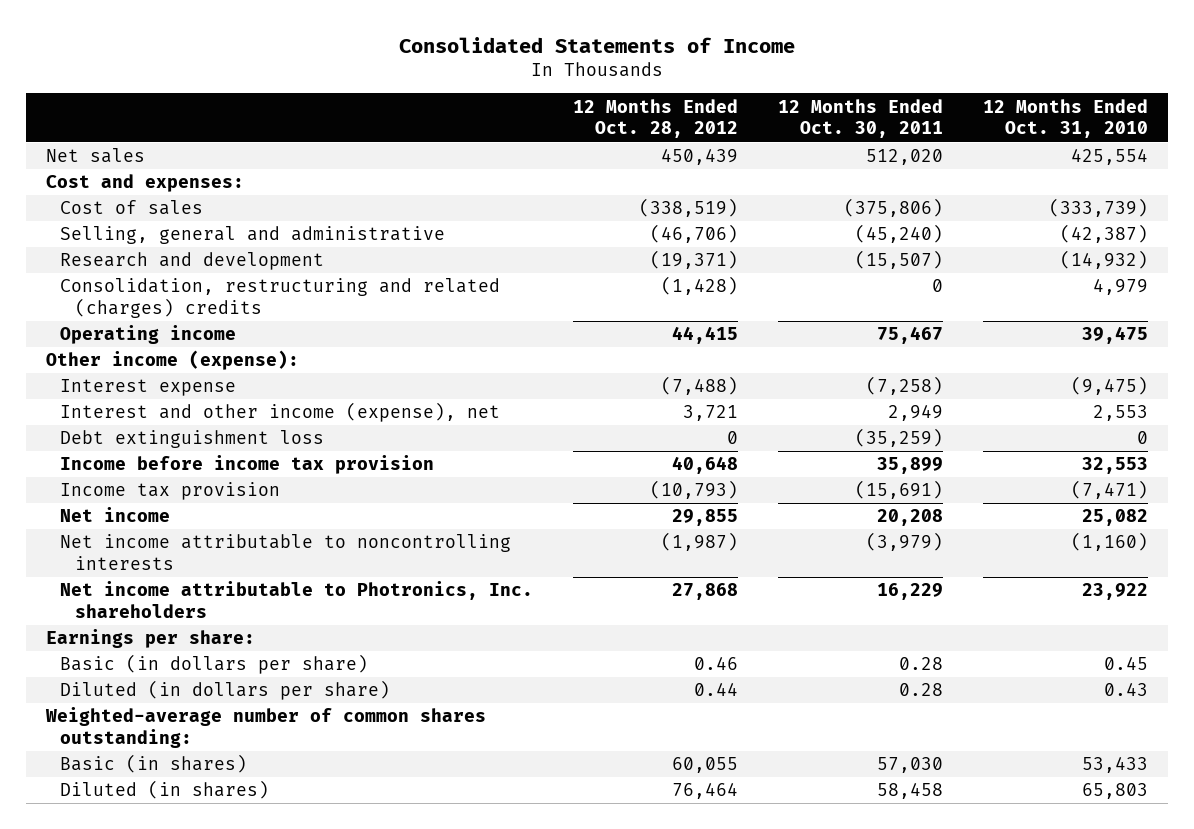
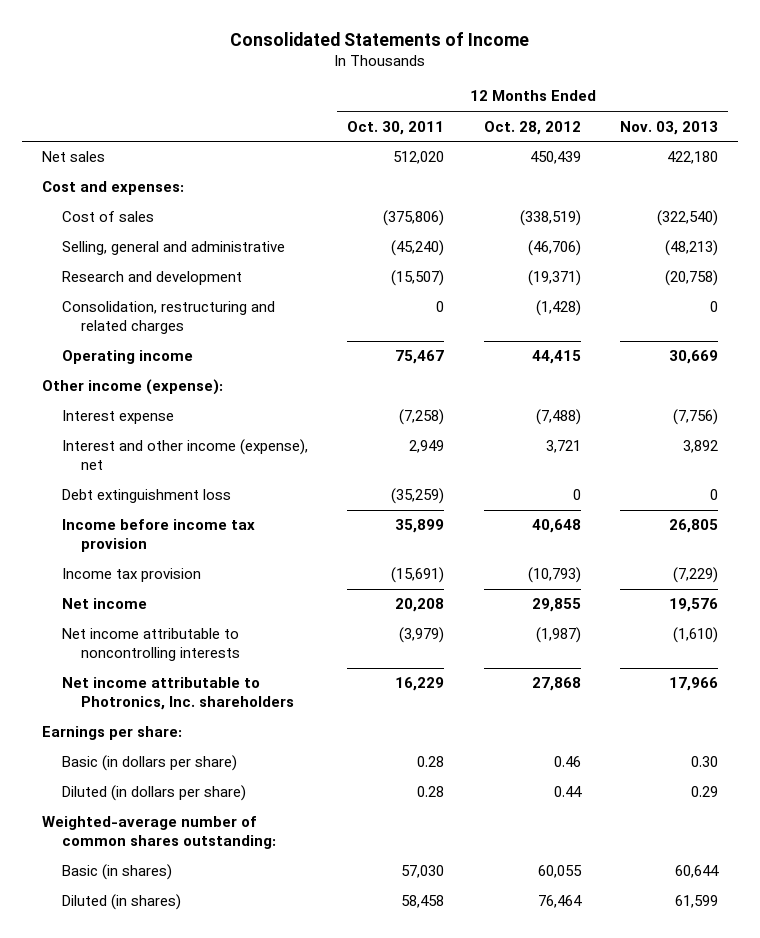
- | 12 Months Ended Oct. 28, 2012 | 12 Months Ended Oct. 30, 2011 | 12 Months Ended Oct. 31, 2010
+ | 12 Months Ended Oct. 30, 2011 | 12 Months Ended Oct. 28, 2012 | 12 Months Ended Nov. 03, 2013
- Consolidation, restructuring and related (charges) credits | (1,428) | 0 | 4,979
+ Consolidation, restructuring and related charges | 0 | (1,428) | 0

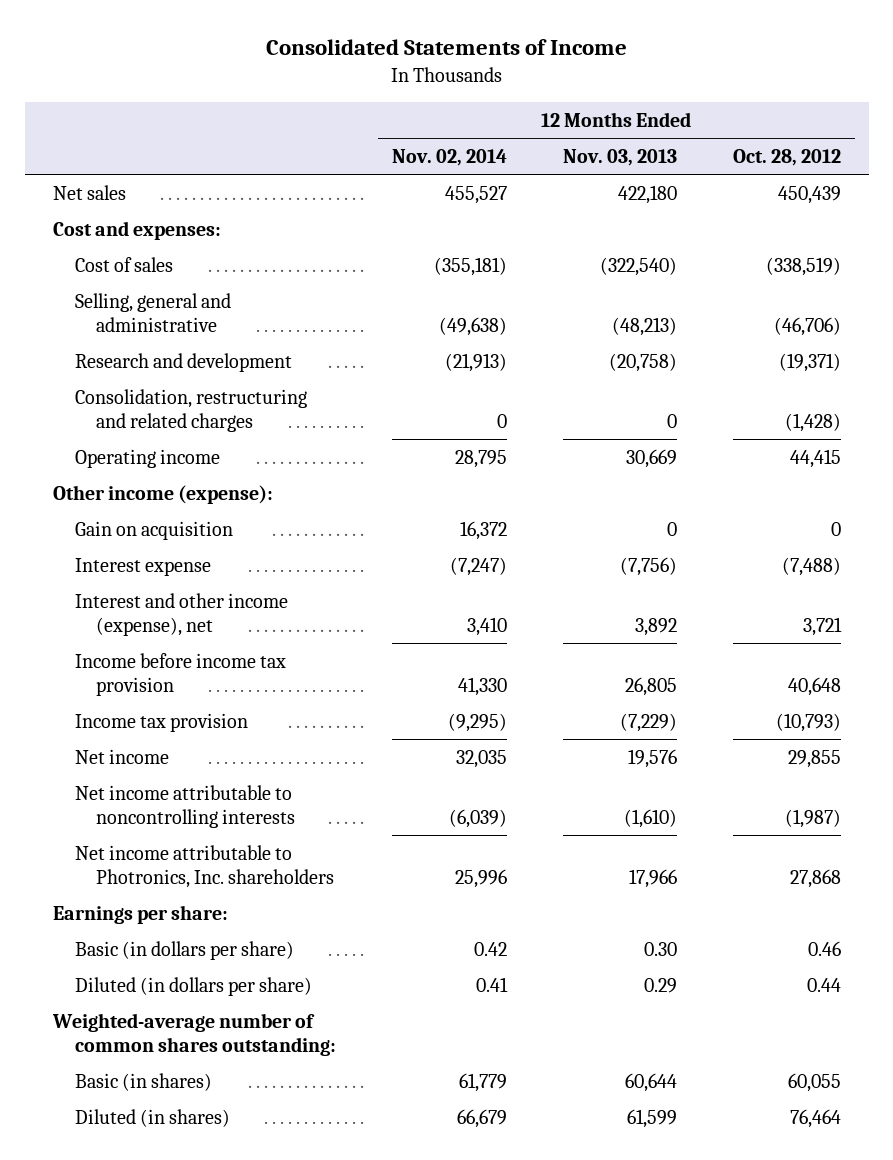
- | 12 Months Ended Oct. 30, 2011 | 12 Months Ended Oct. 28, 2012 | 12 Months Ended Nov. 03, 2013
+ | 12 Months Ended Nov. 02, 2014 | 12 Months Ended Nov. 03, 2013 | 12 Months Ended Oct. 28, 2012
+ Gain on acquisition | 16,372 | 0 | 0
- Debt extinguishment loss | (35,259) | 0 | 0

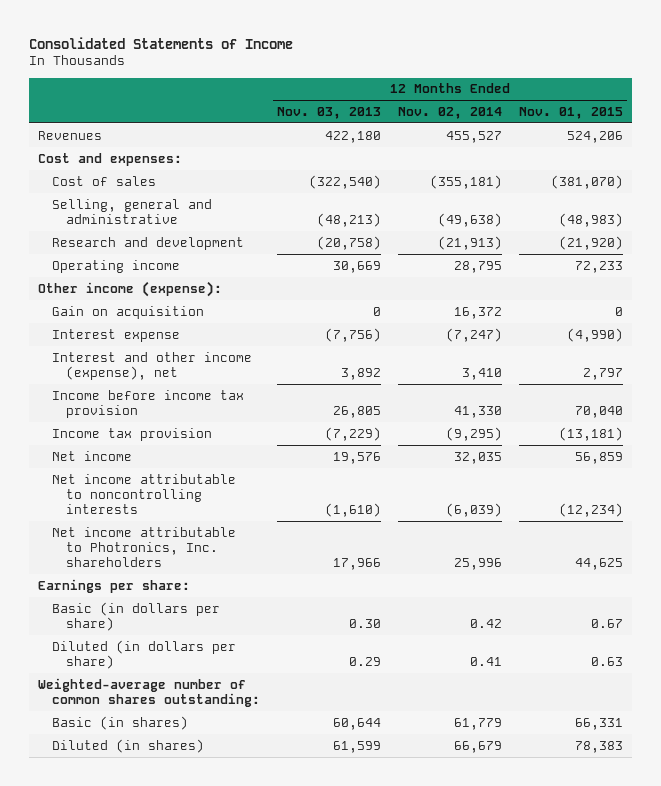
- | 12 Months Ended Nov. 02, 2014 | 12 Months Ended Nov. 03, 2013 | 12 Months Ended Oct. 28, 2012
+ | 12 Months Ended Nov. 03, 2013 | 12 Months Ended Nov. 02, 2014 | 12 Months Ended Nov. 01, 2015
- Net sales | 455,527 | 422,180 | 450,439
+ Revenues | 422,180 | 455,527 | 524,206
- Consolidation, restructuring and related charges | 0 | 0 | (1,428)

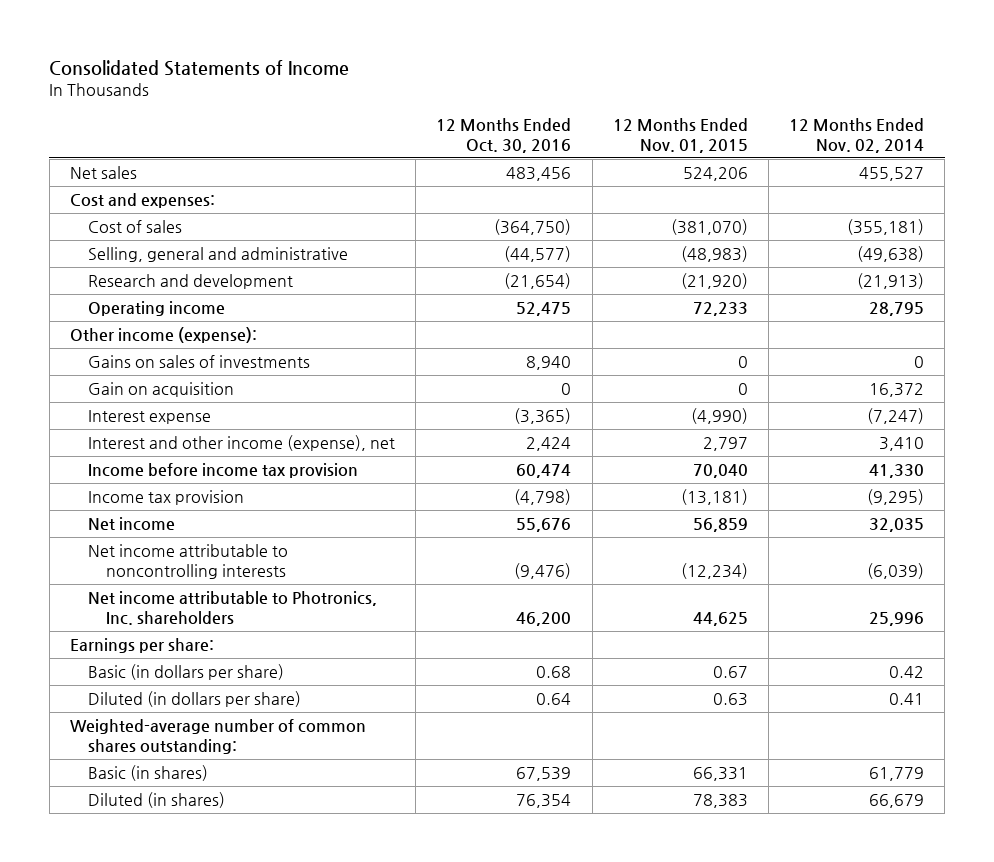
- | 12 Months Ended Nov. 03, 2013 | 12 Months Ended Nov. 02, 2014 | 12 Months Ended Nov. 01, 2015
+ | 12 Months Ended Oct. 30, 2016 | 12 Months Ended Nov. 01, 2015 | 12 Months Ended Nov. 02, 2014
- Revenues | 422,180 | 455,527 | 524,206
+ Net sales | 483,456 | 524,206 | 455,527
+ Gains on sales of investments | 8,940 | 0 | 0

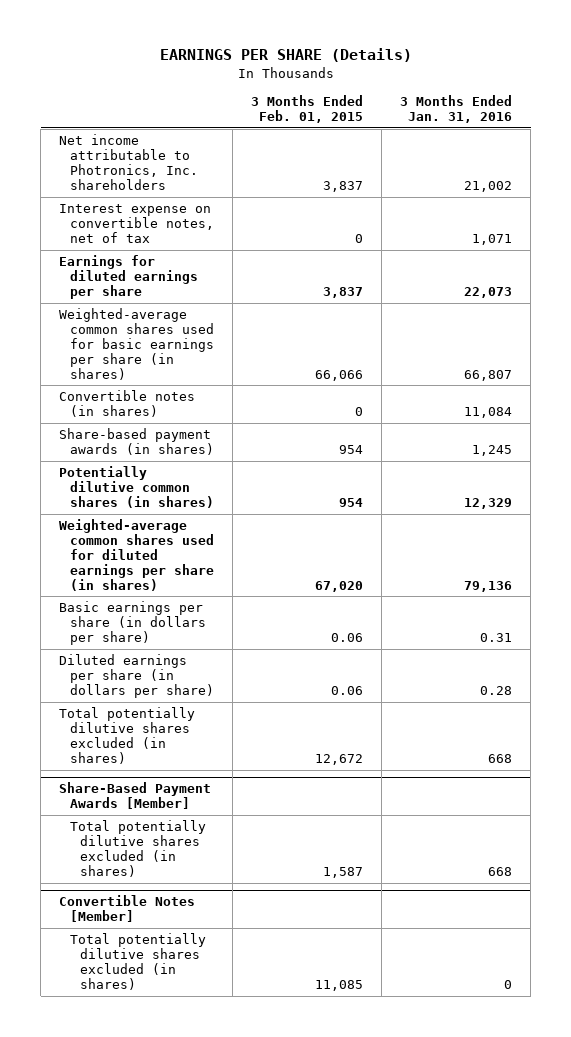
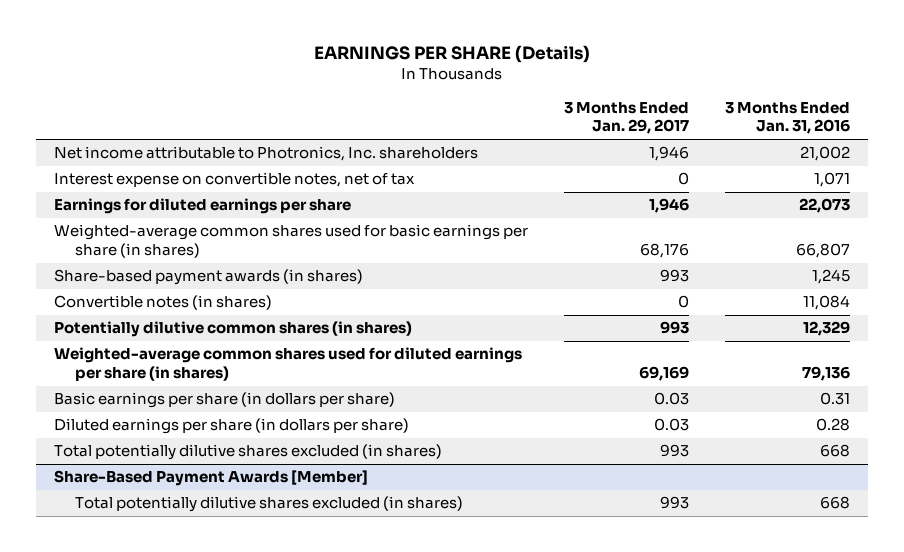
- | 3 Months Ended Feb. 01, 2015 | 3 Months Ended Jan. 31, 2016
+ | 3 Months Ended Jan. 29, 2017 | 3 Months Ended Jan. 31, 2016
moved down: Convertible notes (in shares) | 0 | 11,084
- Convertible Notes [Member]
- Total potentially dilutive shares excluded (in shares) | 11,085 | 0

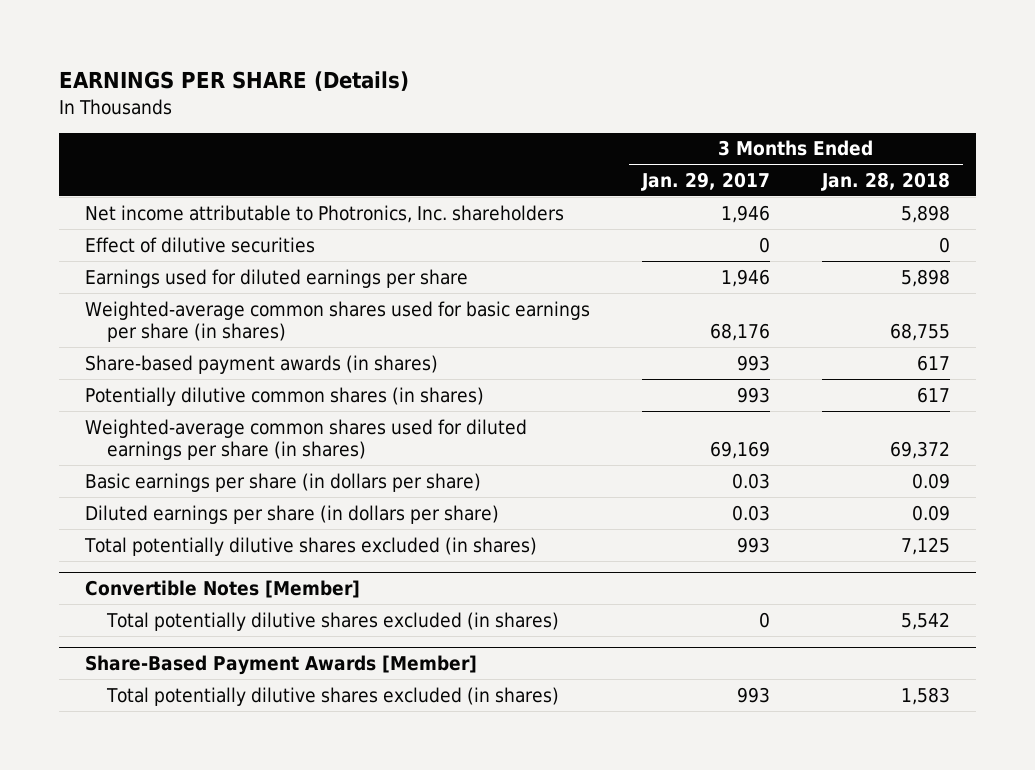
- | 3 Months Ended Jan. 29, 2017 | 3 Months Ended Jan. 31, 2016
+ | 3 Months Ended Jan. 29, 2017 | 3 Months Ended Jan. 28, 2018
- Interest expense on convertible notes, net of tax | 0 | 1,071
- Earnings for diluted earnings per share | 1,946 | 22,073
+ Effect of dilutive securities | 0 | 0
+ Earnings used for diluted earnings per share | 1,946 | 5,898
- Convertible notes (in shares) | 0 | 11,084
+ Convertible Notes [Member]
+ Total potentially dilutive shares excluded (in shares) | 0 | 5,542

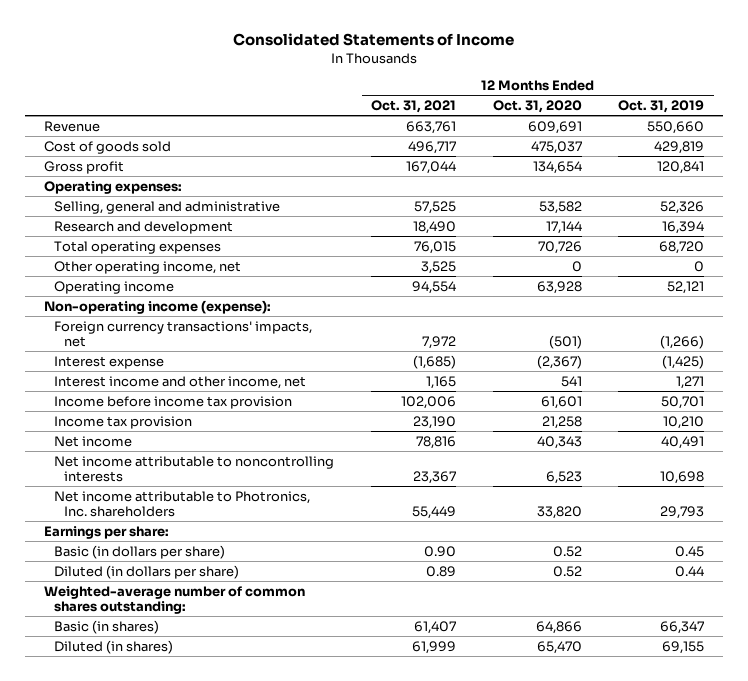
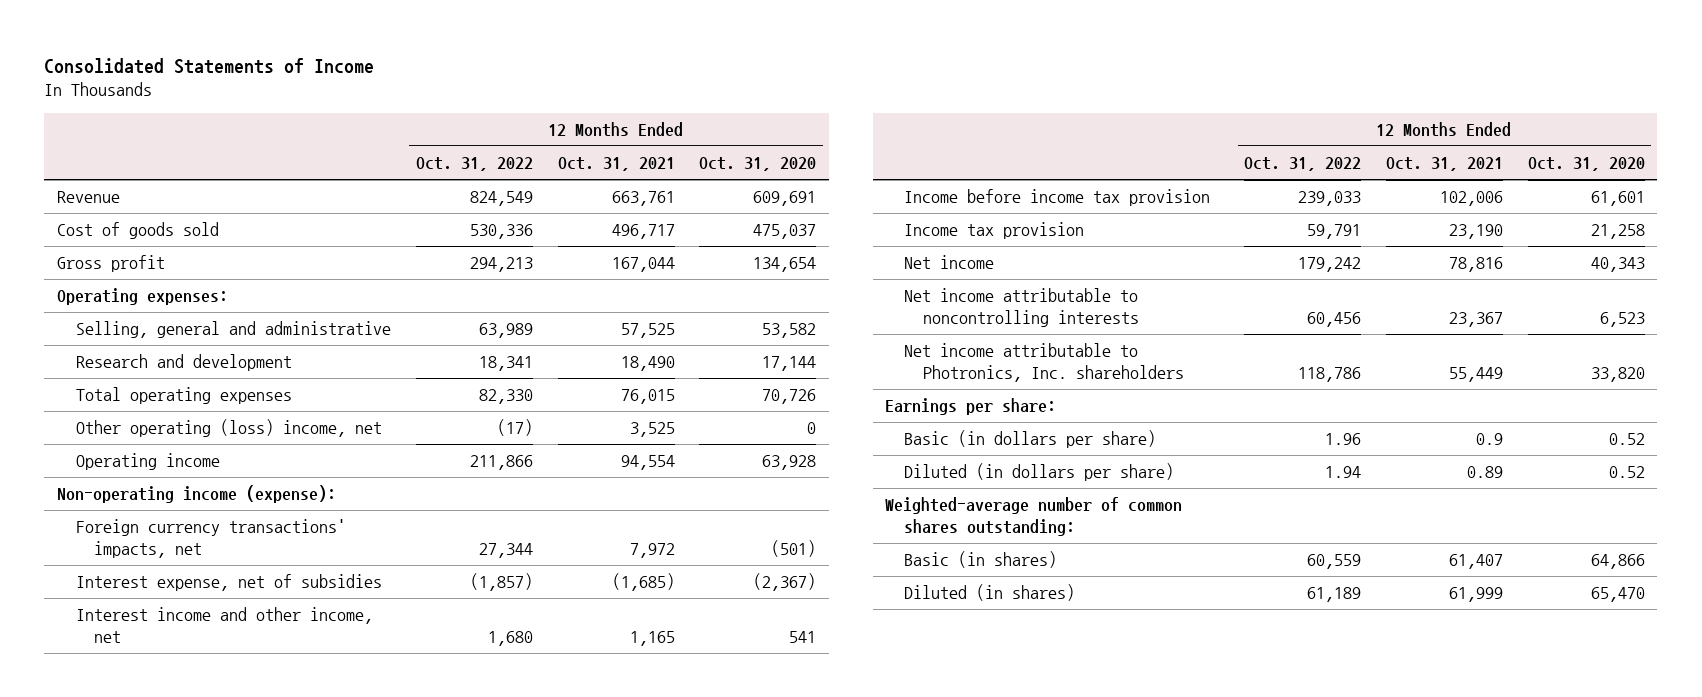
- | 12 Months Ended Oct. 31, 2021 | 12 Months Ended Oct. 31, 2020 | 12 Months Ended Oct. 31, 2019
+ | 12 Months Ended Oct. 31, 2022 | 12 Months Ended Oct. 31, 2021 | 12 Months Ended Oct. 31, 2020
- Other operating income, net | 3,525 | 0 | 0
+ Other operating (loss) income, net | (17) | 3,525 | 0
- Interest expense | (1,685) | (2,367) | (1,425)
+ Interest expense, net of subsidies | (1,857) | (1,685) | (2,367)
- Basic (in dollars per share) | 0.90 | 0.52 | 0.45
+ Basic (in dollars per share) | 1.96 | 0.9 | 0.52

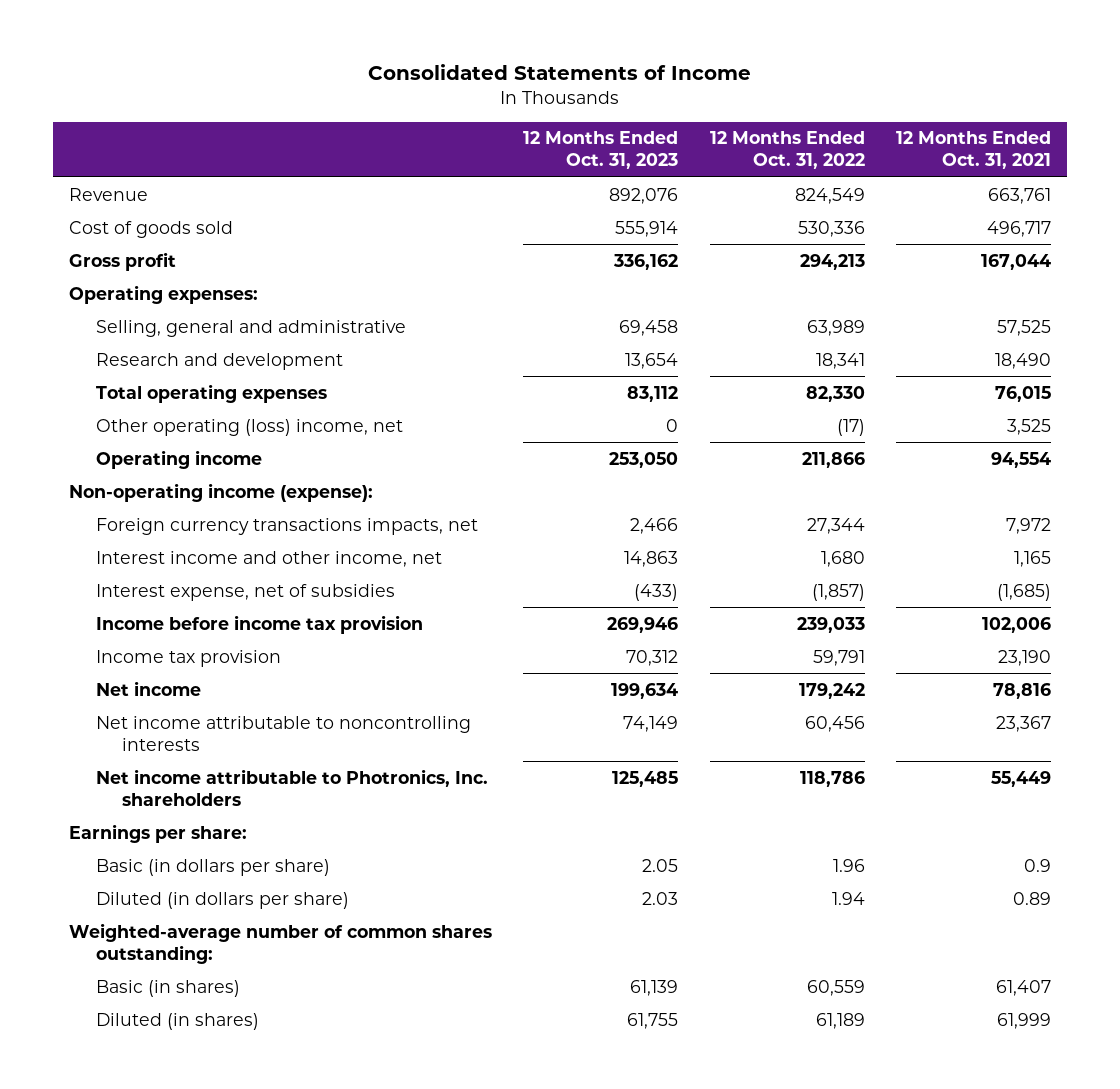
- | 12 Months Ended Oct. 31, 2022 | 12 Months Ended Oct. 31, 2021 | 12 Months Ended Oct. 31, 2020
+ | 12 Months Ended Oct. 31, 2023 | 12 Months Ended Oct. 31, 2022 | 12 Months Ended Oct. 31, 2021
- Foreign currency transactions' impacts, net | 27,344 | 7,972 | (501)
+ Foreign currency transactions impacts, net | 2,466 | 27,344 | 7,972
moved down: Interest expense, net of subsidies | (433) | (1,857) | (1,685)

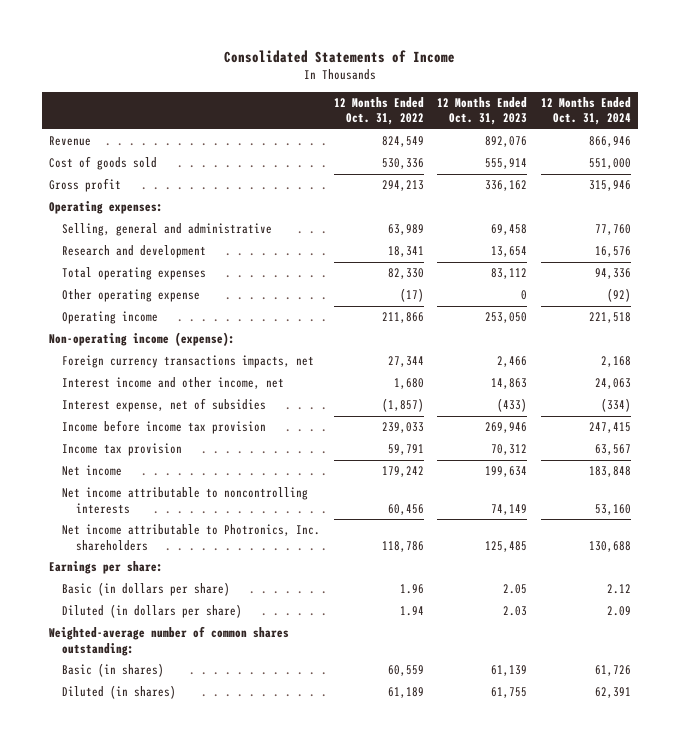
- | 12 Months Ended Oct. 31, 2023 | 12 Months Ended Oct. 31, 2022 | 12 Months Ended Oct. 31, 2021
+ | 12 Months Ended Oct. 31, 2022 | 12 Months Ended Oct. 31, 2023 | 12 Months Ended Oct. 31, 2024
- Other operating (loss) income, net | 0 | (17) | 3,525
+ Other operating expense | (17) | 0 | (92)

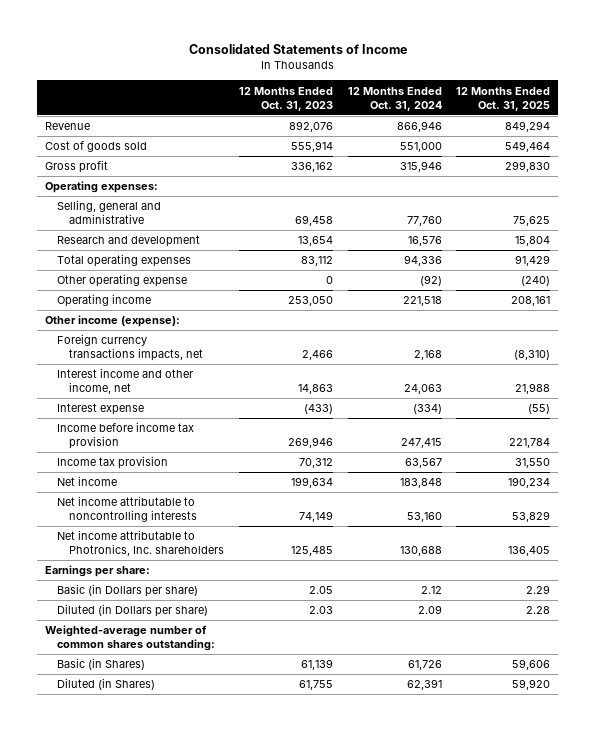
- | 12 Months Ended Oct. 31, 2022 | 12 Months Ended Oct. 31, 2023 | 12 Months Ended Oct. 31, 2024
+ | 12 Months Ended Oct. 31, 2023 | 12 Months Ended Oct. 31, 2024 | 12 Months Ended Oct. 31, 2025
- Non-operating income (expense):
+ Other income (expense):
- Interest expense, net of subsidies | (1,857) | (433) | (334)
+ Interest expense | (433) | (334) | (55)
- Basic (in dollars per share) | 1.96 | 2.05 | 2.12
- Diluted (in dollars per share) | 1.94 | 2.03 | 2.09
+ Basic (in Dollars per share) | 2.05 | 2.12 | 2.29
+ Diluted (in Dollars per share) | 2.03 | 2.09 | 2.28
- Basic (in shares) | 60,559 | 61,139 | 61,726
- Diluted (in shares) | 61,189 | 61,755 | 62,391
+ Basic (in Shares) | 61,139 | 61,726 | 59,606
+ Diluted (in Shares) | 61,755 | 62,391 | 59,920

